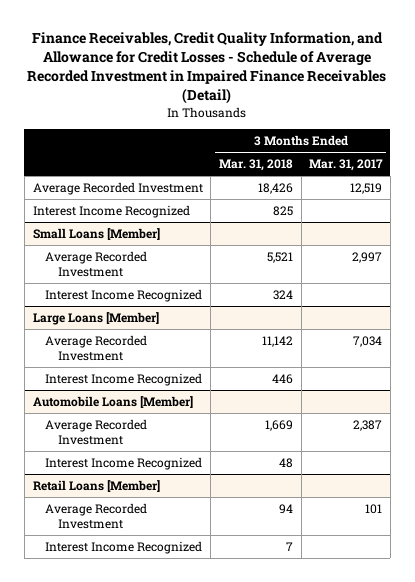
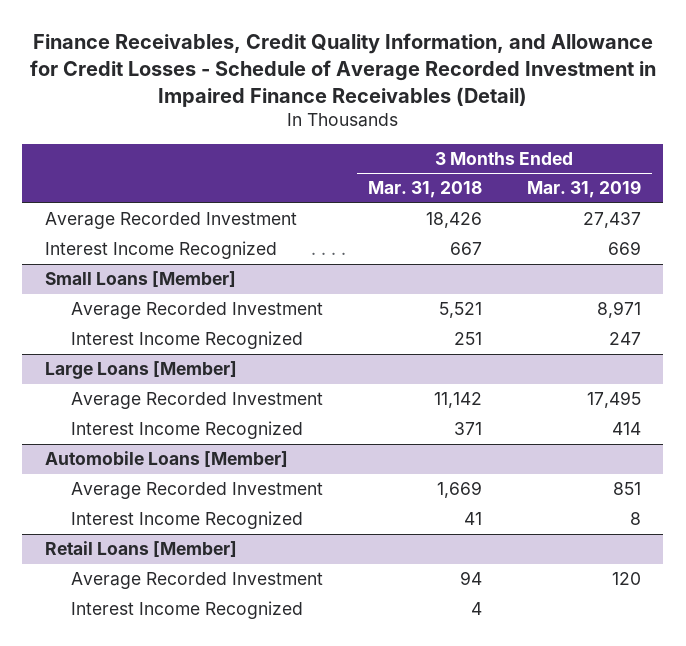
- | 3 Months Ended Mar. 31, 2018 | 3 Months Ended Mar. 31, 2017
+ | 3 Months Ended Mar. 31, 2018 | 3 Months Ended Mar. 31, 2019
- Interest Income Recognized | 825 |
+ Interest Income Recognized | 667 | 669
@ Small Loans [Member]
- Interest Income Recognized | 324 |
+ Interest Income Recognized | 251 | 247
@ Large Loans [Member]
- Interest Income Recognized | 446 |
+ Interest Income Recognized | 371 | 414
@ Automobile Loans [Member]
- Interest Income Recognized | 48 |
+ Interest Income Recognized | 41 | 8
@ Retail Loans [Member]
- Interest Income Recognized | 7 |
+ Interest Income Recognized | 4 |

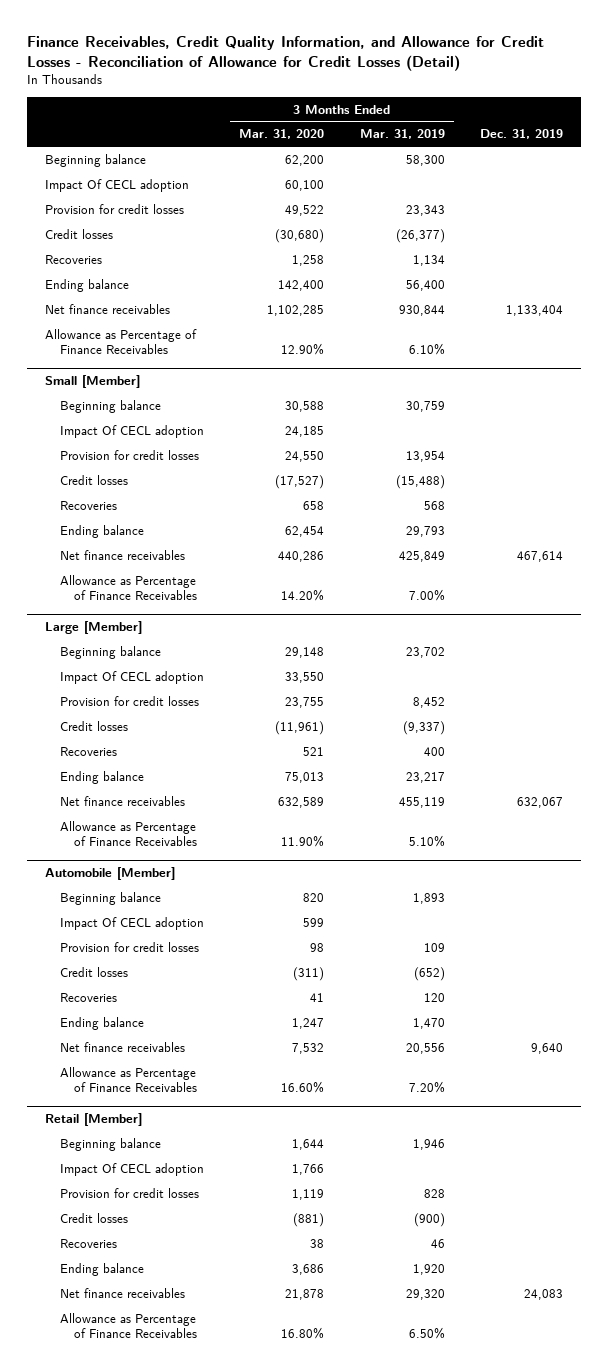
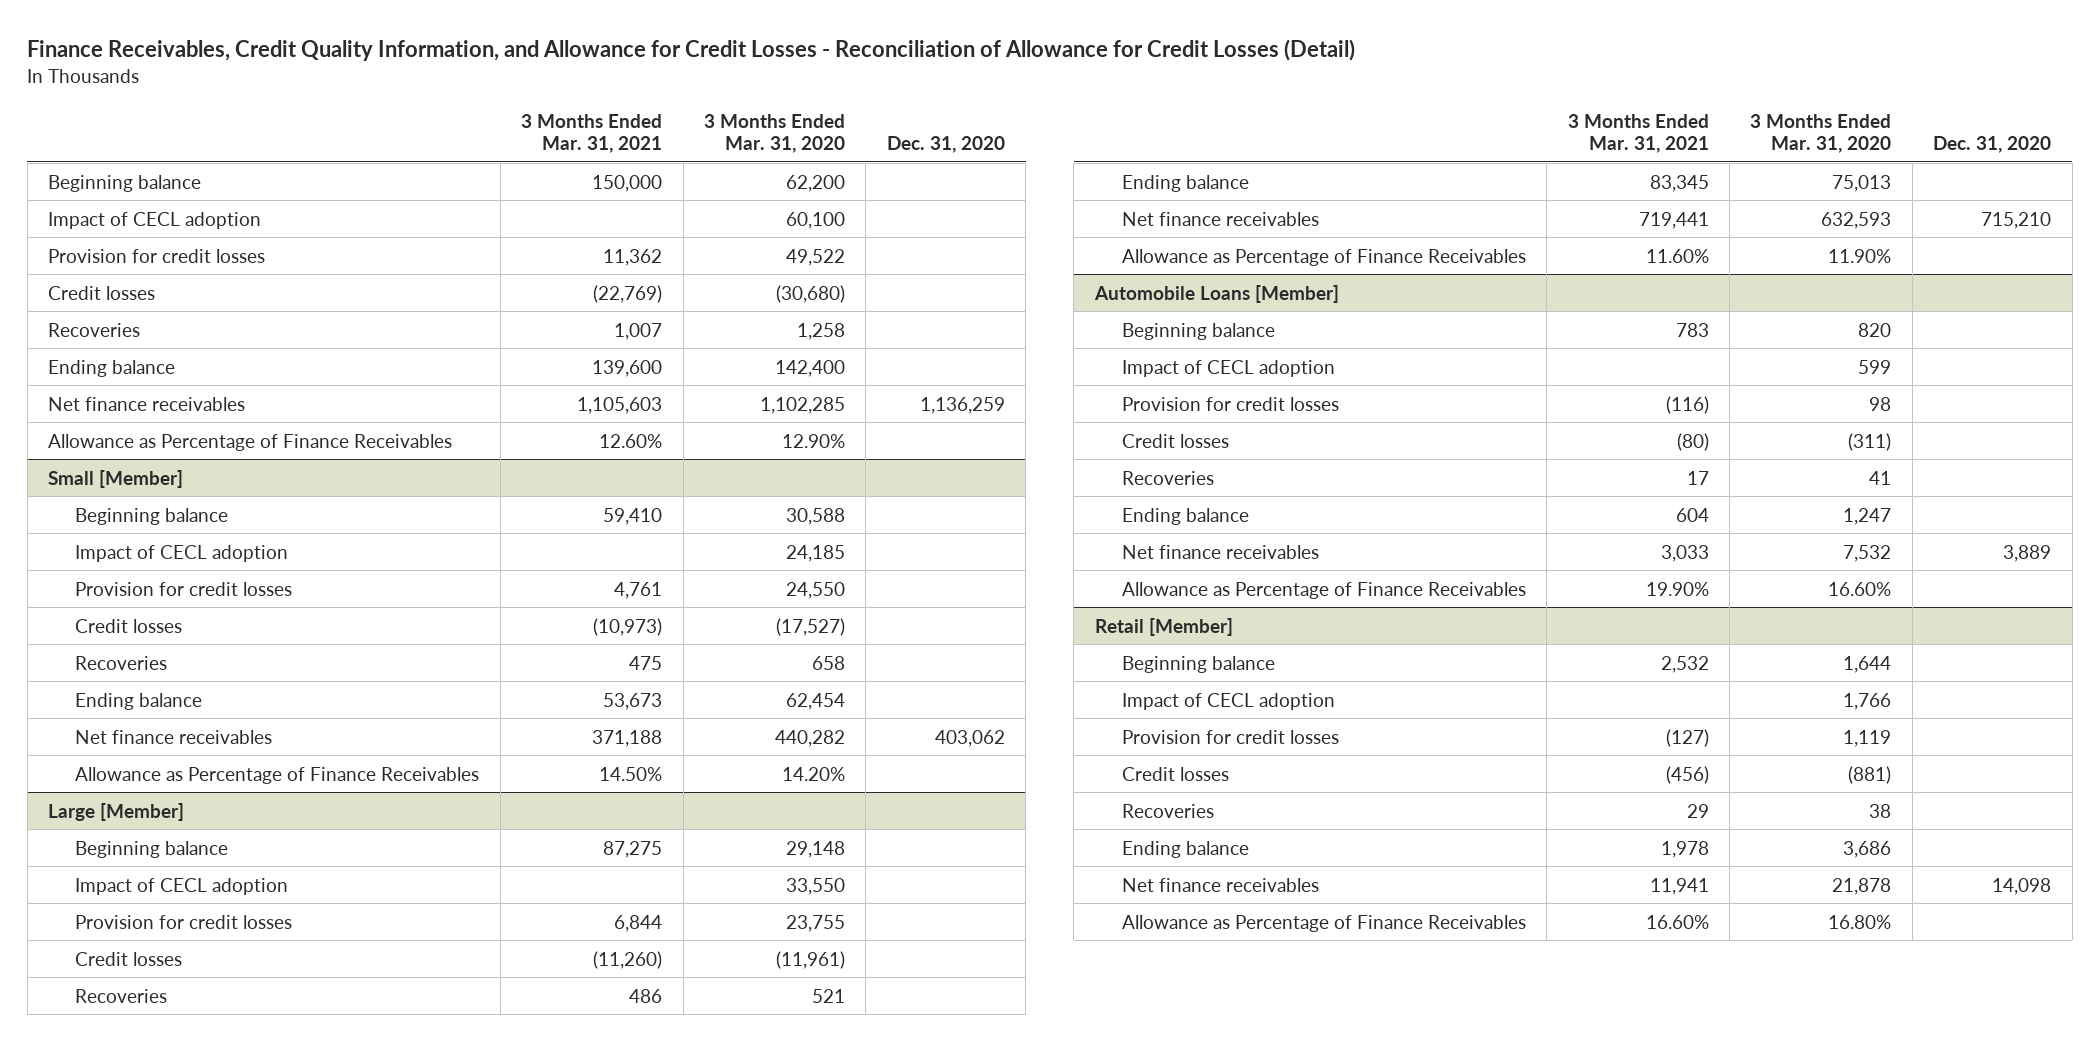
- | 3 Months Ended Mar. 31, 2020 | 3 Months Ended Mar. 31, 2019 | Dec. 31, 2019
+ | 3 Months Ended Mar. 31, 2021 | 3 Months Ended Mar. 31, 2020 | Dec. 31, 2020
- Impact Of CECL adoption | 60,100 | |
+ Impact of CECL adoption | | 60,100 |
@ Small [Member]
- Impact Of CECL adoption | 24,185 | |
+ Impact of CECL adoption | | 24,185 |
- Net finance receivables | 440,286 | 425,849 | 467,614
+ Net finance receivables | 371,188 | 440,282 | 403,062
@ Large [Member]
- Impact Of CECL adoption | 33,550 | |
+ Impact of CECL adoption | | 33,550 |
- Net finance receivables | 632,589 | 455,119 | 632,067
+ Net finance receivables | 719,441 | 632,593 | 715,210
- Automobile [Member]
+ Automobile Loans [Member]
- Impact Of CECL adoption | 599 | |
+ Impact of CECL adoption | | 599 |
@ Retail [Member]
- Impact Of CECL adoption | 1,766 | |
+ Impact of CECL adoption | | 1,766 |

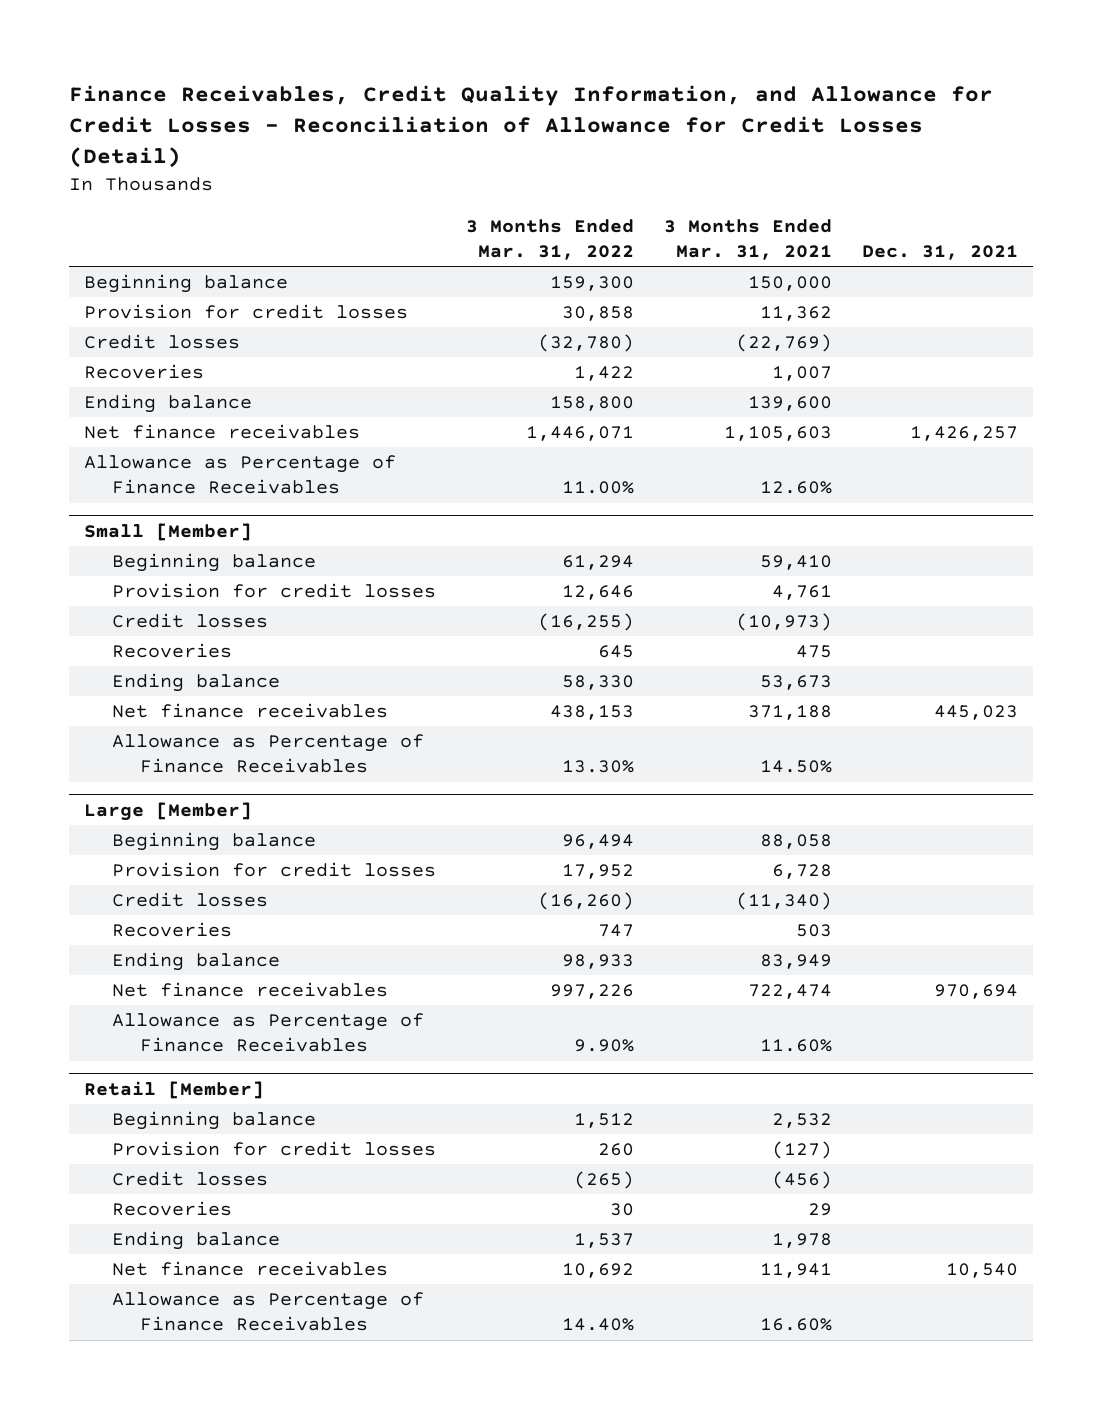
- | 3 Months Ended Mar. 31, 2021 | 3 Months Ended Mar. 31, 2020 | Dec. 31, 2020
+ | 3 Months Ended Mar. 31, 2022 | 3 Months Ended Mar. 31, 2021 | Dec. 31, 2021
- Impact of CECL adoption | | 60,100 |
@ Small [Member]
- Impact of CECL adoption | | 24,185 |
@ Large [Member]
- Beginning balance | 87,275 | 29,148 |
- Impact of CECL adoption | | 33,550 |
- Provision for credit losses | 6,844 | 23,755 |
- Credit losses | (11,260) | (11,961) |
- Recoveries | 486 | 521 |
- Ending balance | 83,345 | 75,013 |
- Net finance receivables | 719,441 | 632,593 | 715,210
+ Beginning balance | 96,494 | 88,058 |
+ Provision for credit losses | 17,952 | 6,728 |
+ Credit losses | (16,260) | (11,340) |
+ Recoveries | 747 | 503 |
+ Ending balance | 98,933 | 83,949 |
+ Net finance receivables | 997,226 | 722,474 | 970,694
- Automobile Loans [Member]
- Beginning balance | 783 | 820 |
- Impact of CECL adoption | | 599 |
- Provision for credit losses | (116) | 98 |
- Credit losses | (80) | (311) |
- Recoveries | 17 | 41 |
- Ending balance | 604 | 1,247 |
- Net finance receivables | 3,033 | 7,532 | 3,889
- Allowance as Percentage of Finance Receivables | 19.90% | 16.60% |
@ Retail [Member]
- Impact of CECL adoption | | 1,766 |

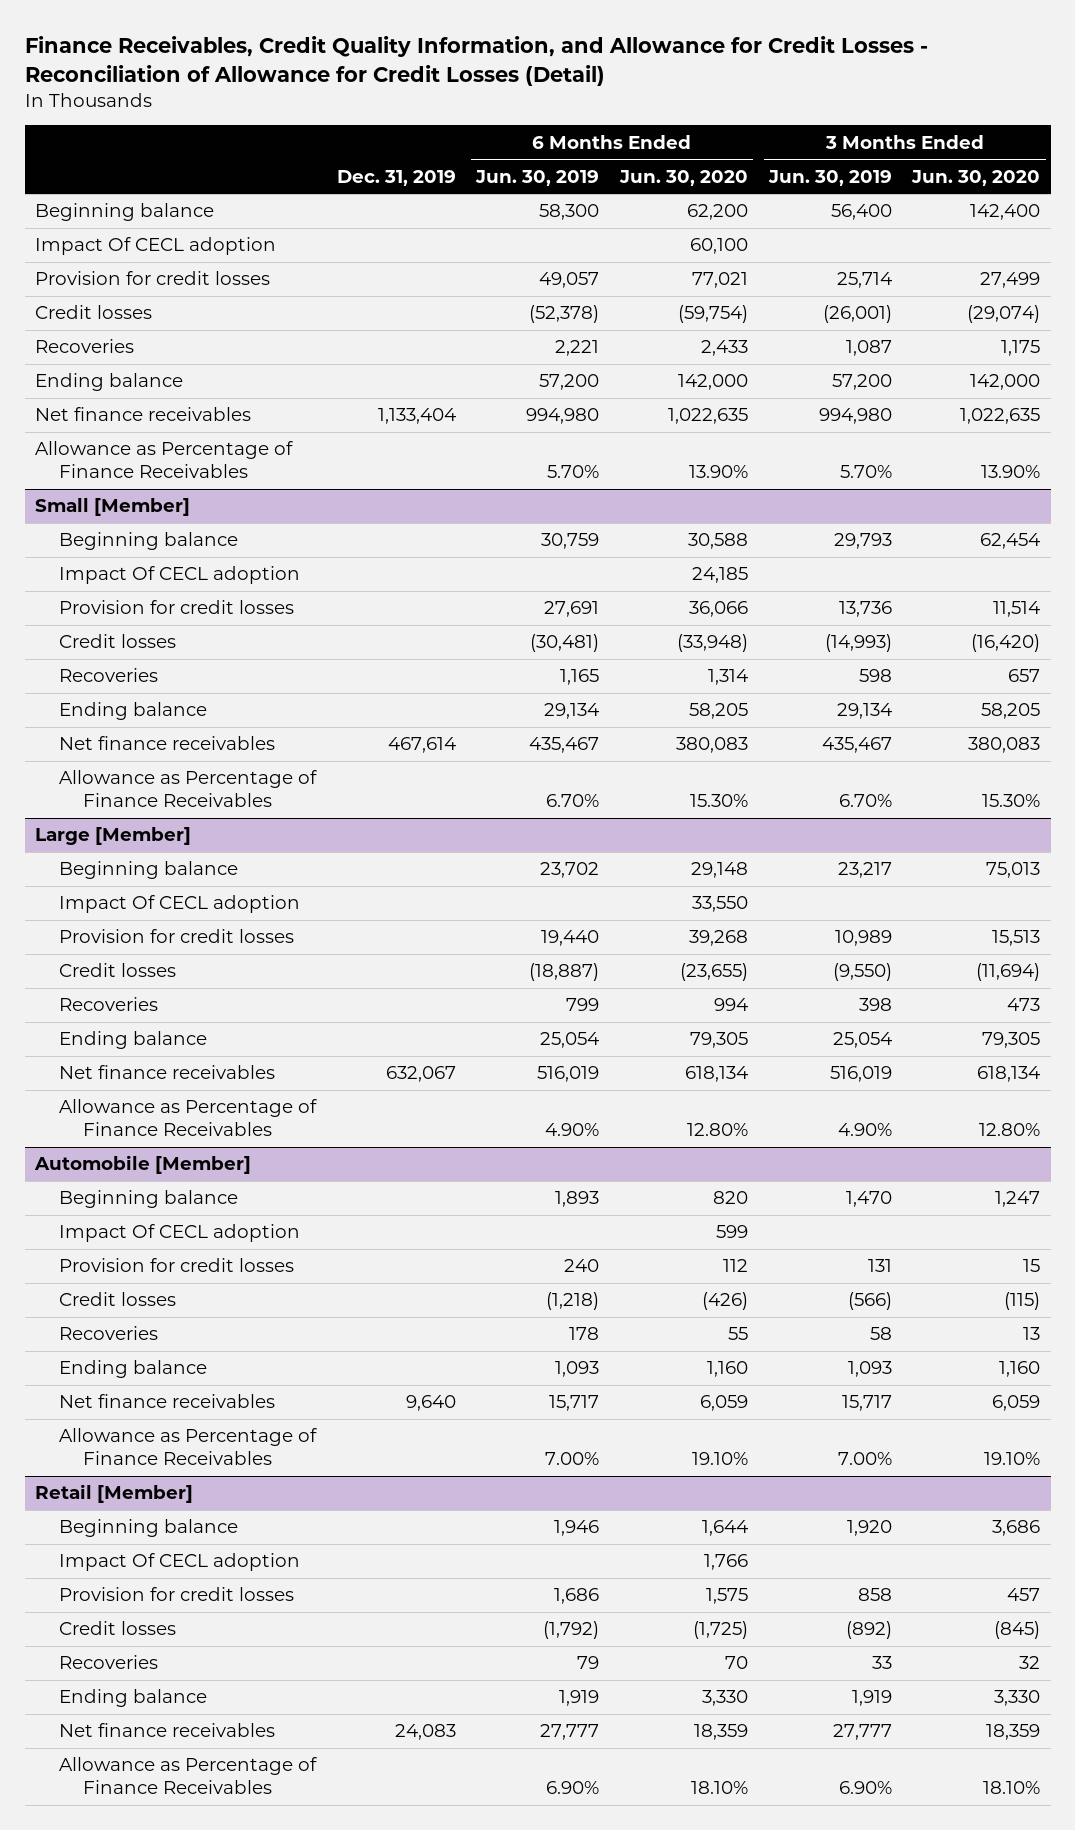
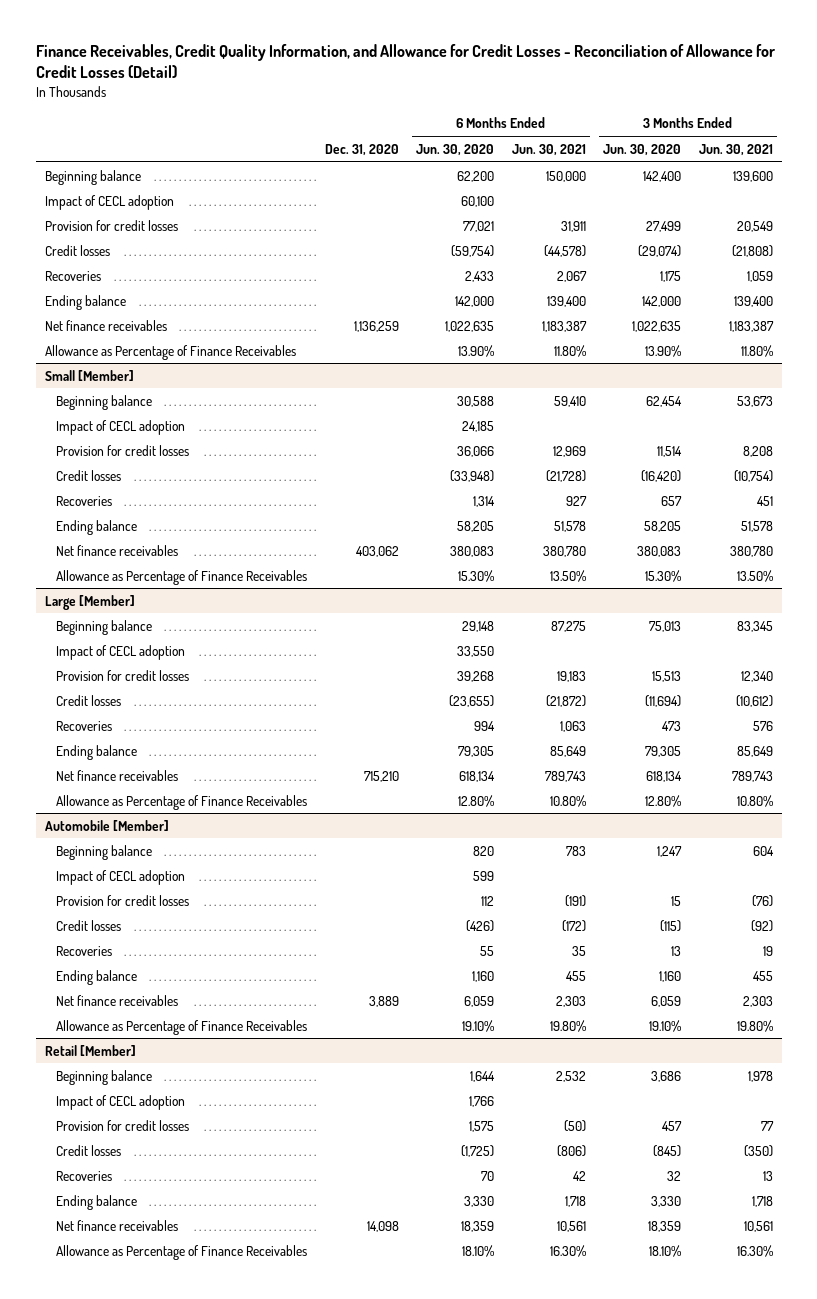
- | Dec. 31, 2019 | 6 Months Ended Jun. 30, 2019 | 6 Months Ended Jun. 30, 2020 | 3 Months Ended Jun. 30, 2019 | 3 Months Ended Jun. 30, 2020
+ | Dec. 31, 2020 | 6 Months Ended Jun. 30, 2020 | 6 Months Ended Jun. 30, 2021 | 3 Months Ended Jun. 30, 2020 | 3 Months Ended Jun. 30, 2021
- Impact Of CECL adoption | | | 60,100 | |
+ Impact of CECL adoption | | 60,100 | | |
@ Small [Member]
- Impact Of CECL adoption | | | 24,185 | |
+ Impact of CECL adoption | | 24,185 | | |
@ Large [Member]
- Impact Of CECL adoption | | | 33,550 | |
+ Impact of CECL adoption | | 33,550 | | |
@ Automobile [Member]
- Impact Of CECL adoption | | | 599 | |
+ Impact of CECL adoption | | 599 | | |
@ Retail [Member]
- Impact Of CECL adoption | | | 1,766 | |
+ Impact of CECL adoption | | 1,766 | | |

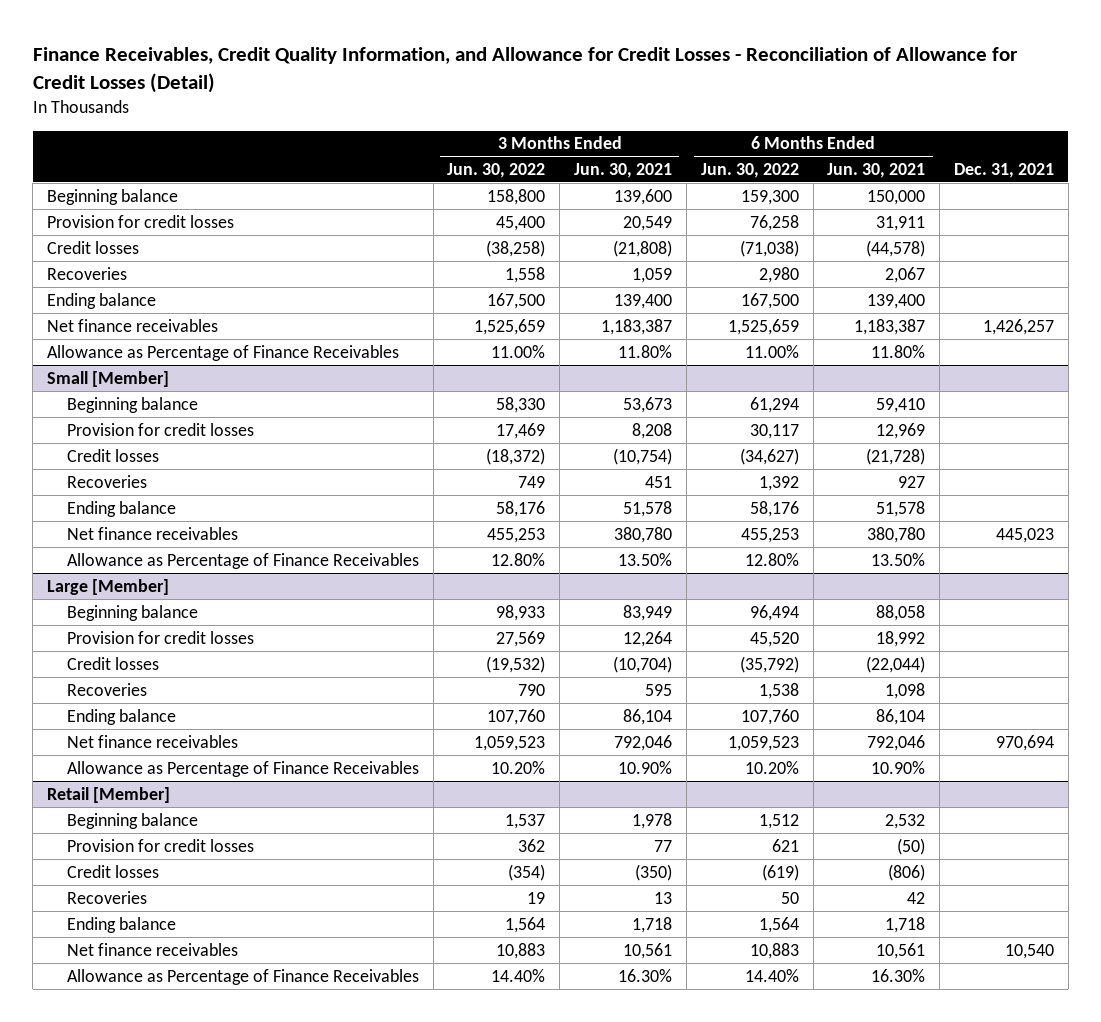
- | Dec. 31, 2020 | 6 Months Ended Jun. 30, 2020 | 6 Months Ended Jun. 30, 2021 | 3 Months Ended Jun. 30, 2020 | 3 Months Ended Jun. 30, 2021
+ | 3 Months Ended Jun. 30, 2022 | 3 Months Ended Jun. 30, 2021 | 6 Months Ended Jun. 30, 2022 | 6 Months Ended Jun. 30, 2021 | Dec. 31, 2021
- Impact of CECL adoption | | 60,100 | | |
@ Small [Member]
- Impact of CECL adoption | | 24,185 | | |
@ Large [Member]
- Beginning balance | | 29,148 | 87,275 | 75,013 | 83,345
- Impact of CECL adoption | | 33,550 | | |
- Provision for credit losses | | 39,268 | 19,183 | 15,513 | 12,340
- Credit losses | | (23,655) | (21,872) | (11,694) | (10,612)
- Recoveries | | 994 | 1,063 | 473 | 576
- Ending balance | | 79,305 | 85,649 | 79,305 | 85,649
- Net finance receivables | 715,210 | 618,134 | 789,743 | 618,134 | 789,743
- Allowance as Percentage of Finance Receivables | | 12.80% | 10.80% | 12.80% | 10.80%
- Automobile [Member]
- Beginning balance | | 820 | 783 | 1,247 | 604
- Impact of CECL adoption | | 599 | | |
- Provision for credit losses | | 112 | (191) | 15 | (76)
- Credit losses | | (426) | (172) | (115) | (92)
- Recoveries | | 55 | 35 | 13 | 19
- Ending balance | | 1,160 | 455 | 1,160 | 455
- Net finance receivables | 3,889 | 6,059 | 2,303 | 6,059 | 2,303
- Allowance as Percentage of Finance Receivables | | 19.10% | 19.80% | 19.10% | 19.80%
@ Large [Member]
+ Beginning balance | 98,933 | 83,949 | 96,494 | 88,058 |
+ Provision for credit losses | 27,569 | 12,264 | 45,520 | 18,992 |
+ Credit losses | (19,532) | (10,704) | (35,792) | (22,044) |
+ Recoveries | 790 | 595 | 1,538 | 1,098 |
+ Ending balance | 107,760 | 86,104 | 107,760 | 86,104 |
+ Net finance receivables | 1,059,523 | 792,046 | 1,059,523 | 792,046 | 970,694
+ Allowance as Percentage of Finance Receivables | 10.20% | 10.90% | 10.20% | 10.90% |
@ Retail [Member]
- Impact of CECL adoption | | 1,766 | | |

